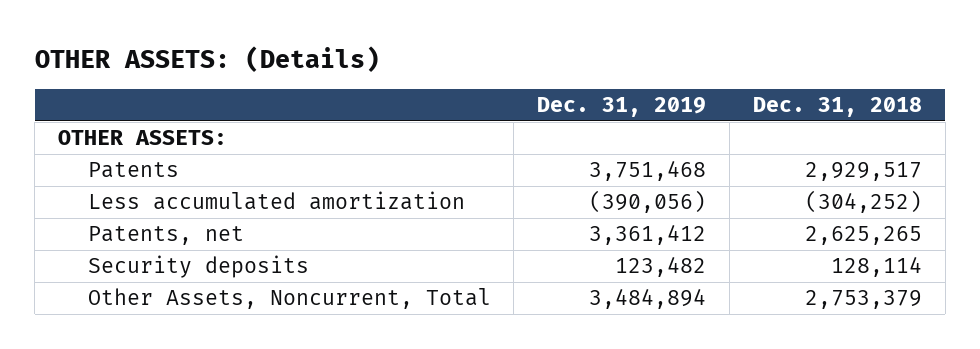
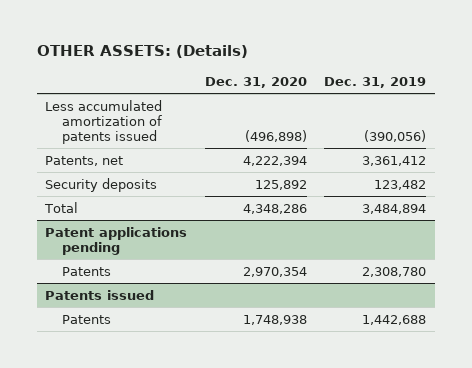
- | Dec. 31, 2019 | Dec. 31, 2018
+ | Dec. 31, 2020 | Dec. 31, 2019
- OTHER ASSETS:
- Patents | 3,751,468 | 2,929,517
- Less accumulated amortization | (390,056) | (304,252)
+ Less accumulated amortization of patents issued | (496,898) | (390,056)
- Other Assets, Noncurrent, Total | 3,484,894 | 2,753,379
+ Total | 4,348,286 | 3,484,894
+ Patent applications pending
+ Patents | 2,970,354 | 2,308,780
+ Patents issued
+ Patents | 1,748,938 | 1,442,688

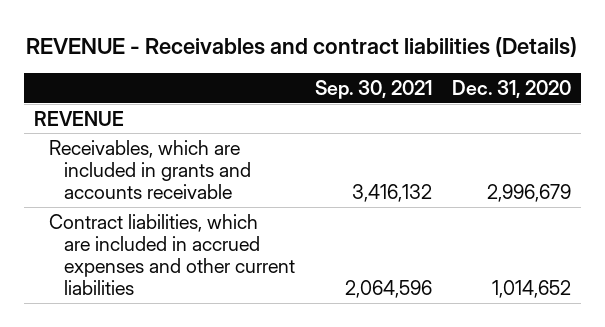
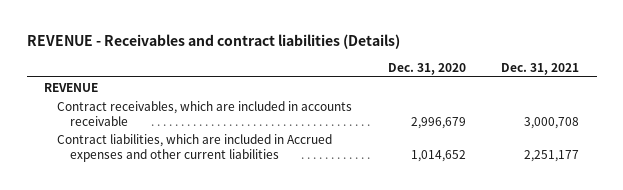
- | Sep. 30, 2021 | Dec. 31, 2020
+ | Dec. 31, 2020 | Dec. 31, 2021
- Receivables, which are included in grants and accounts receivable | 3,416,132 | 2,996,679
- Contract liabilities, which are included in accrued expenses and other current liabilities | 2,064,596 | 1,014,652
+ Contract receivables, which are included in accounts receivable | 2,996,679 | 3,000,708
+ Contract liabilities, which are included in Accrued expenses and other current liabilities | 1,014,652 | 2,251,177

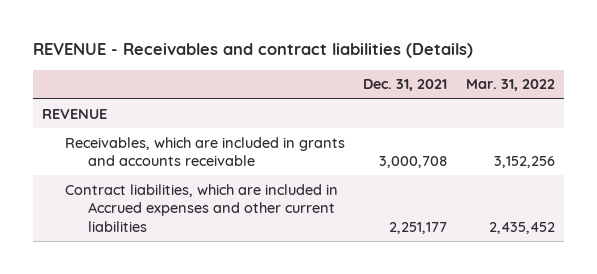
- | Dec. 31, 2020 | Dec. 31, 2021
+ | Dec. 31, 2021 | Mar. 31, 2022
- Contract receivables, which are included in accounts receivable | 2,996,679 | 3,000,708
+ Receivables, which are included in grants and accounts receivable | 3,000,708 | 3,152,256

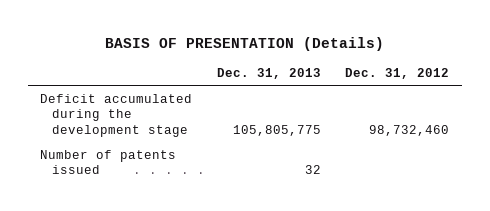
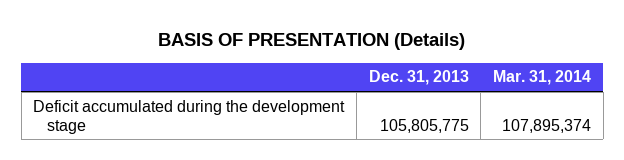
- | Dec. 31, 2013 | Dec. 31, 2012
+ | Dec. 31, 2013 | Mar. 31, 2014
- Number of patents issued | 32 |

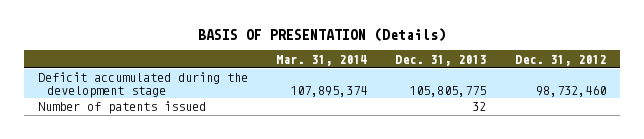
- | Dec. 31, 2013 | Mar. 31, 2014
+ | Mar. 31, 2014 | Dec. 31, 2013 | Dec. 31, 2012
+ Number of patents issued | | 32 |

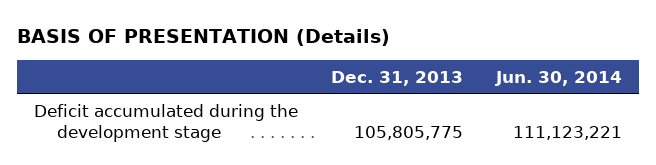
- | Mar. 31, 2014 | Dec. 31, 2013 | Dec. 31, 2012
+ | Dec. 31, 2013 | Jun. 30, 2014
- Number of patents issued | | 32 |

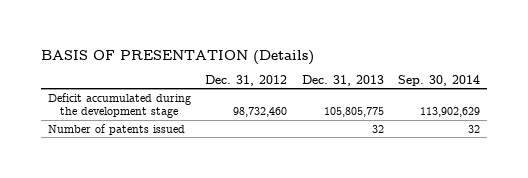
- | Dec. 31, 2013 | Jun. 30, 2014
+ | Dec. 31, 2012 | Dec. 31, 2013 | Sep. 30, 2014
+ Number of patents issued | | 32 | 32

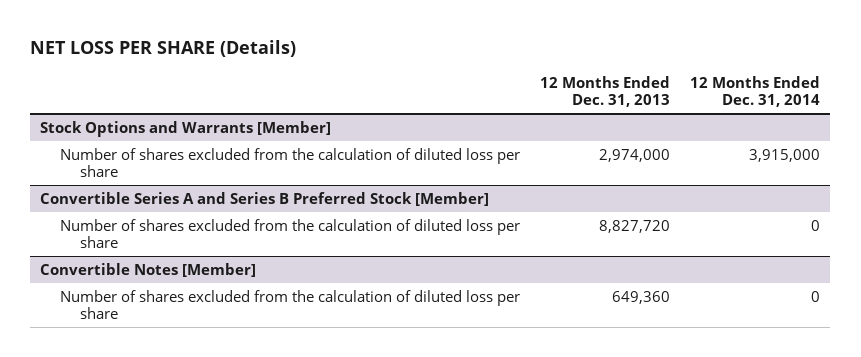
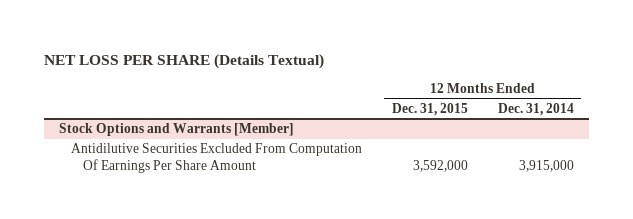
- NET LOSS PER SHARE (Details)
+ NET LOSS PER SHARE (Details Textual)
- | 12 Months Ended Dec. 31, 2013 | 12 Months Ended Dec. 31, 2014
+ | 12 Months Ended Dec. 31, 2015 | 12 Months Ended Dec. 31, 2014
@ Stock Options and Warrants [Member]
- Number of shares excluded from the calculation of diluted loss per share | 2,974,000 | 3,915,000
- Convertible Series A and Series B Preferred Stock [Member]
- Number of shares excluded from the calculation of diluted loss per share | 8,827,720 | 0
- Convertible Notes [Member]
- Number of shares excluded from the calculation of diluted loss per share | 649,360 | 0
@ Stock Options and Warrants [Member]
+ Antidilutive Securities Excluded From Computation Of Earnings Per Share Amount | 3,592,000 | 3,915,000

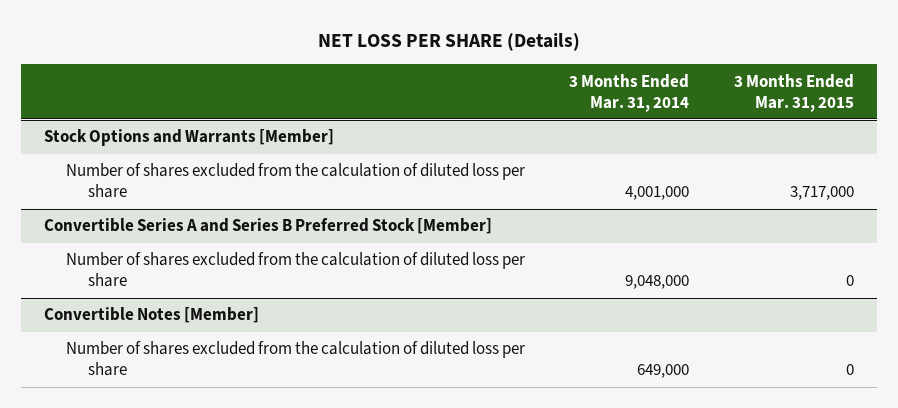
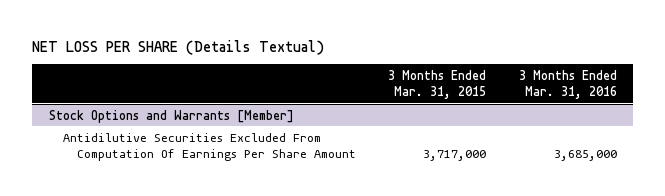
- NET LOSS PER SHARE (Details)
+ NET LOSS PER SHARE (Details Textual)
- | 3 Months Ended Mar. 31, 2014 | 3 Months Ended Mar. 31, 2015
+ | 3 Months Ended Mar. 31, 2015 | 3 Months Ended Mar. 31, 2016
@ Stock Options and Warrants [Member]
- Number of shares excluded from the calculation of diluted loss per share | 4,001,000 | 3,717,000
- Convertible Series A and Series B Preferred Stock [Member]
- Number of shares excluded from the calculation of diluted loss per share | 9,048,000 | 0
- Convertible Notes [Member]
- Number of shares excluded from the calculation of diluted loss per share | 649,000 | 0
@ Stock Options and Warrants [Member]
+ Antidilutive Securities Excluded From Computation Of Earnings Per Share Amount | 3,717,000 | 3,685,000

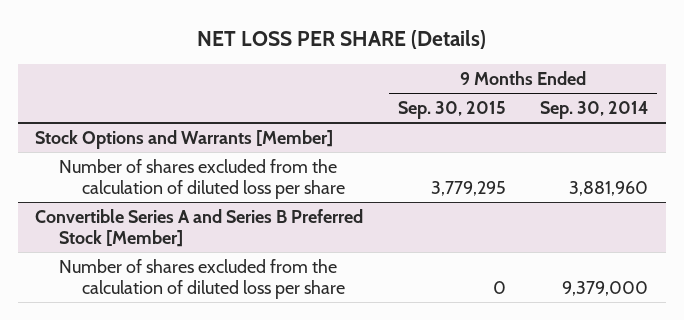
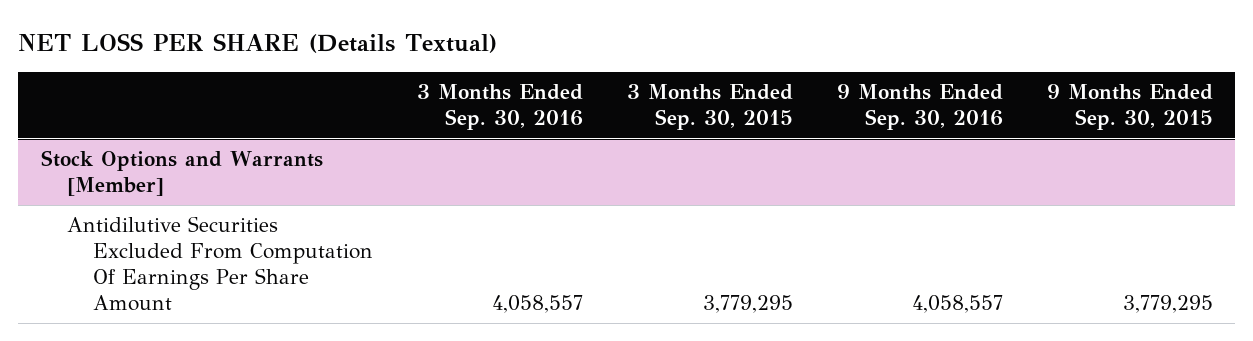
- NET LOSS PER SHARE (Details)
+ NET LOSS PER SHARE (Details Textual)
- | 9 Months Ended Sep. 30, 2015 | 9 Months Ended Sep. 30, 2014
+ | 3 Months Ended Sep. 30, 2016 | 3 Months Ended Sep. 30, 2015 | 9 Months Ended Sep. 30, 2016 | 9 Months Ended Sep. 30, 2015
@ Stock Options and Warrants [Member]
- Number of shares excluded from the calculation of diluted loss per share | 3,779,295 | 3,881,960
- Convertible Series A and Series B Preferred Stock [Member]
- Number of shares excluded from the calculation of diluted loss per share | 0 | 9,379,000
@ Stock Options and Warrants [Member]
+ Antidilutive Securities Excluded From Computation Of Earnings Per Share Amount | 4,058,557 | 3,779,295 | 4,058,557 | 3,779,295

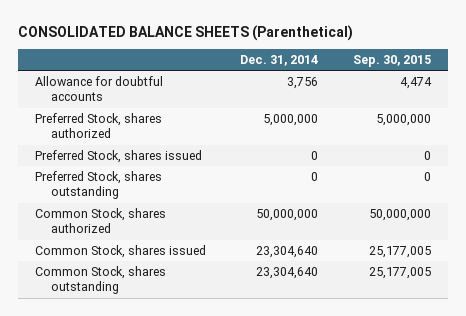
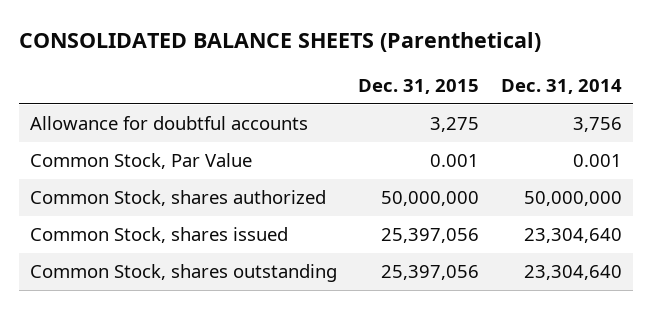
- | Dec. 31, 2014 | Sep. 30, 2015
+ | Dec. 31, 2015 | Dec. 31, 2014
- Preferred Stock, shares authorized | 5,000,000 | 5,000,000
- Preferred Stock, shares issued | 0 | 0
- Preferred Stock, shares outstanding | 0 | 0
+ Common Stock, Par Value | 0.001 | 0.001

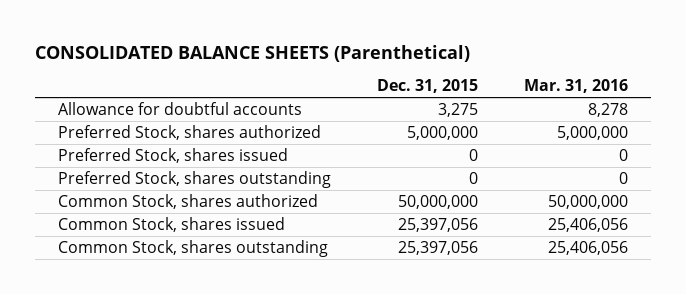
- | Dec. 31, 2015 | Dec. 31, 2014
+ | Dec. 31, 2015 | Mar. 31, 2016
- Common Stock, Par Value | 0.001 | 0.001
+ Preferred Stock, shares authorized | 5,000,000 | 5,000,000
+ Preferred Stock, shares issued | 0 | 0
+ Preferred Stock, shares outstanding | 0 | 0

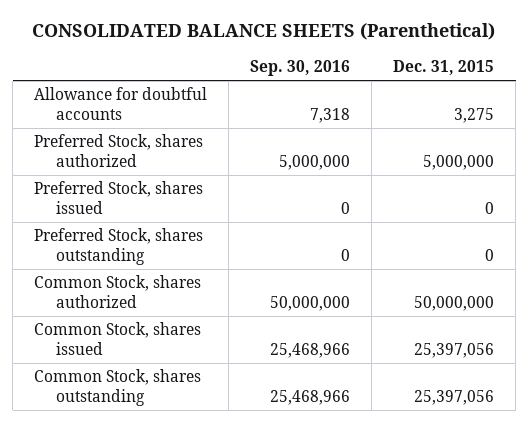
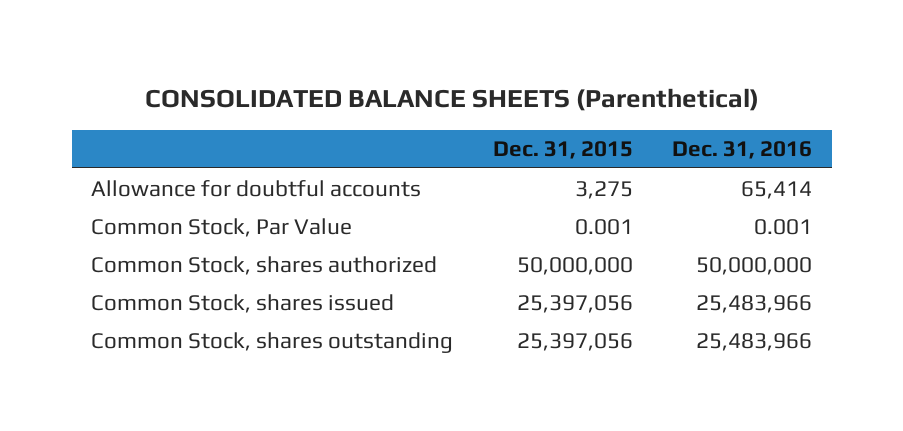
- | Sep. 30, 2016 | Dec. 31, 2015
+ | Dec. 31, 2015 | Dec. 31, 2016
- Preferred Stock, shares authorized | 5,000,000 | 5,000,000
- Preferred Stock, shares issued | 0 | 0
- Preferred Stock, shares outstanding | 0 | 0
+ Common Stock, Par Value | 0.001 | 0.001

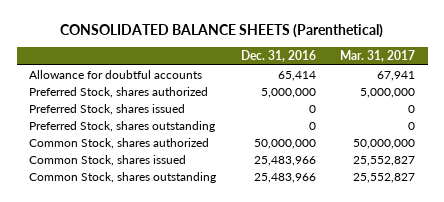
- | Dec. 31, 2015 | Dec. 31, 2016
+ | Dec. 31, 2016 | Mar. 31, 2017
- Common Stock, Par Value | 0.001 | 0.001
+ Preferred Stock, shares authorized | 5,000,000 | 5,000,000
+ Preferred Stock, shares issued | 0 | 0
+ Preferred Stock, shares outstanding | 0 | 0

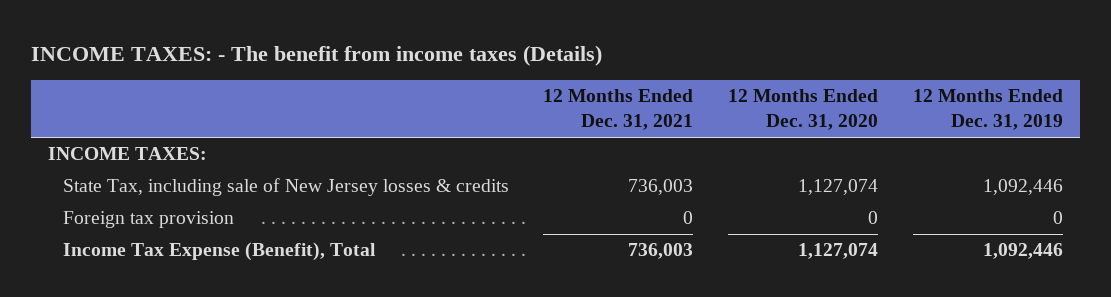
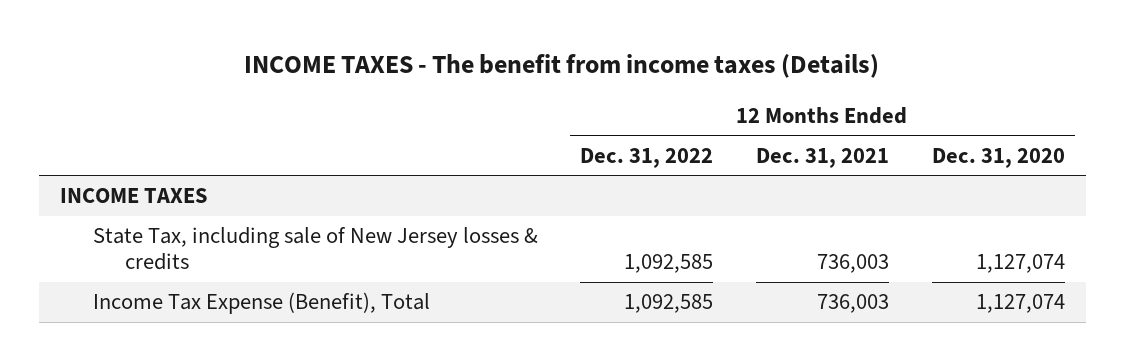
- INCOME TAXES: - The benefit from income taxes (Details)
+ INCOME TAXES - The benefit from income taxes (Details)
- | 12 Months Ended Dec. 31, 2021 | 12 Months Ended Dec. 31, 2020 | 12 Months Ended Dec. 31, 2019
+ | 12 Months Ended Dec. 31, 2022 | 12 Months Ended Dec. 31, 2021 | 12 Months Ended Dec. 31, 2020
- INCOME TAXES:
+ INCOME TAXES
- Foreign tax provision | 0 | 0 | 0

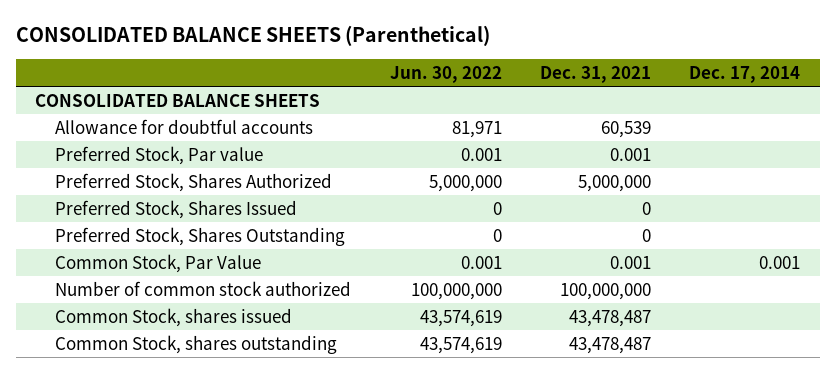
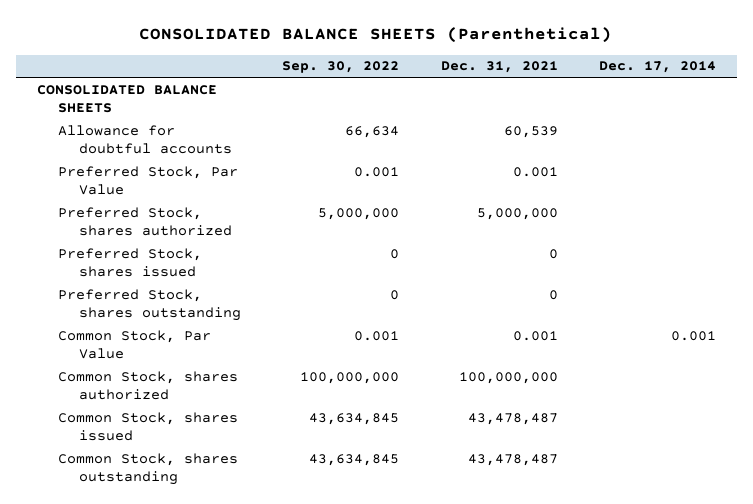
- | Jun. 30, 2022 | Dec. 31, 2021 | Dec. 17, 2014
+ | Sep. 30, 2022 | Dec. 31, 2021 | Dec. 17, 2014
- Preferred Stock, Par value | 0.001 | 0.001 |
- Preferred Stock, Shares Authorized | 5,000,000 | 5,000,000 |
- Preferred Stock, Shares Issued | 0 | 0 |
- Preferred Stock, Shares Outstanding | 0 | 0 |
+ Preferred Stock, Par Value | 0.001 | 0.001 |
+ Preferred Stock, shares authorized | 5,000,000 | 5,000,000 |
+ Preferred Stock, shares issued | 0 | 0 |
+ Preferred Stock, shares outstanding | 0 | 0 |
- Number of common stock authorized | 100,000,000 | 100,000,000 |
+ Common Stock, shares authorized | 100,000,000 | 100,000,000 |

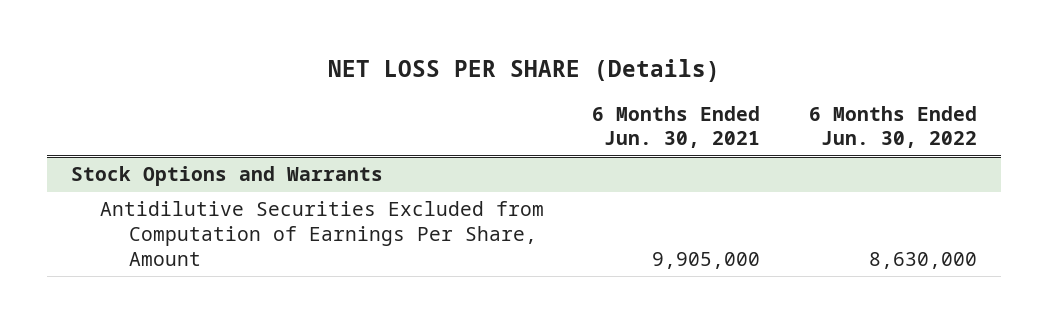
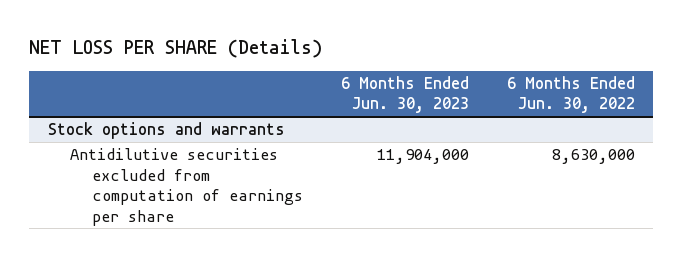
- | 6 Months Ended Jun. 30, 2021 | 6 Months Ended Jun. 30, 2022
+ | 6 Months Ended Jun. 30, 2023 | 6 Months Ended Jun. 30, 2022
- Stock Options and Warrants
- Antidilutive Securities Excluded from Computation of Earnings Per Share, Amount | 9,905,000 | 8,630,000
+ Stock options and warrants
+ Antidilutive securities excluded from computation of earnings per share | 11,904,000 | 8,630,000

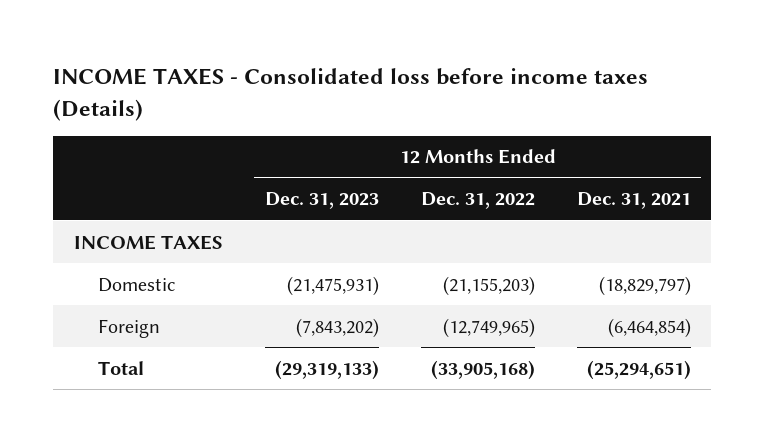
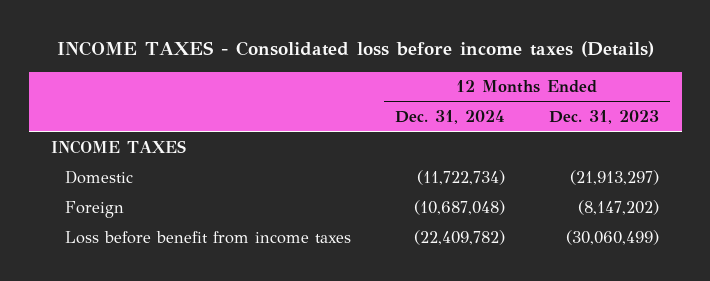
- | 12 Months Ended Dec. 31, 2023 | 12 Months Ended Dec. 31, 2022 | 12 Months Ended Dec. 31, 2021
+ | 12 Months Ended Dec. 31, 2024 | 12 Months Ended Dec. 31, 2023
- Domestic | (21,475,931) | (21,155,203) | (18,829,797)
- Foreign | (7,843,202) | (12,749,965) | (6,464,854)
- Total | (29,319,133) | (33,905,168) | (25,294,651)
+ Domestic | (11,722,734) | (21,913,297)
+ Foreign | (10,687,048) | (8,147,202)
+ Loss before benefit from income taxes | (22,409,782) | (30,060,499)

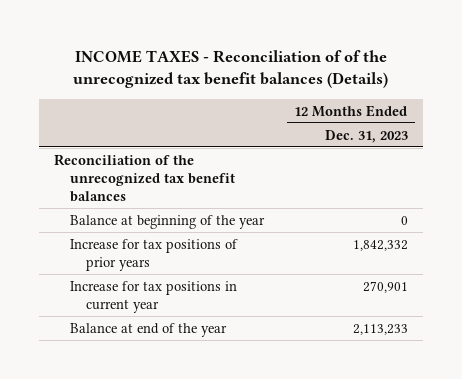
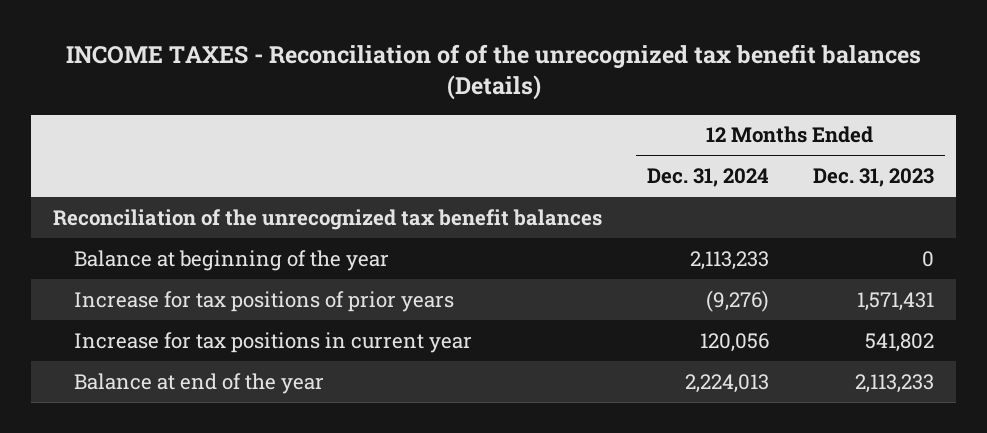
- | 12 Months Ended Dec. 31, 2023
+ | 12 Months Ended Dec. 31, 2024 | 12 Months Ended Dec. 31, 2023
- Increase for tax positions of prior years | 1,842,332
- Increase for tax positions in current year | 270,901
+ Increase for tax positions of prior years | (9,276) | 1,571,431
+ Increase for tax positions in current year | 120,056 | 541,802

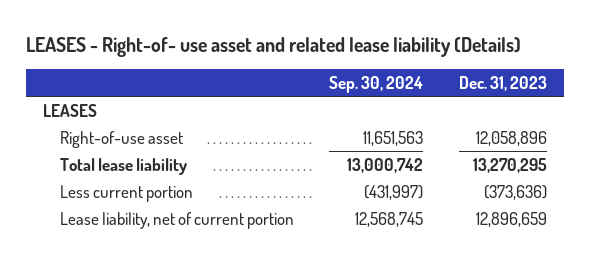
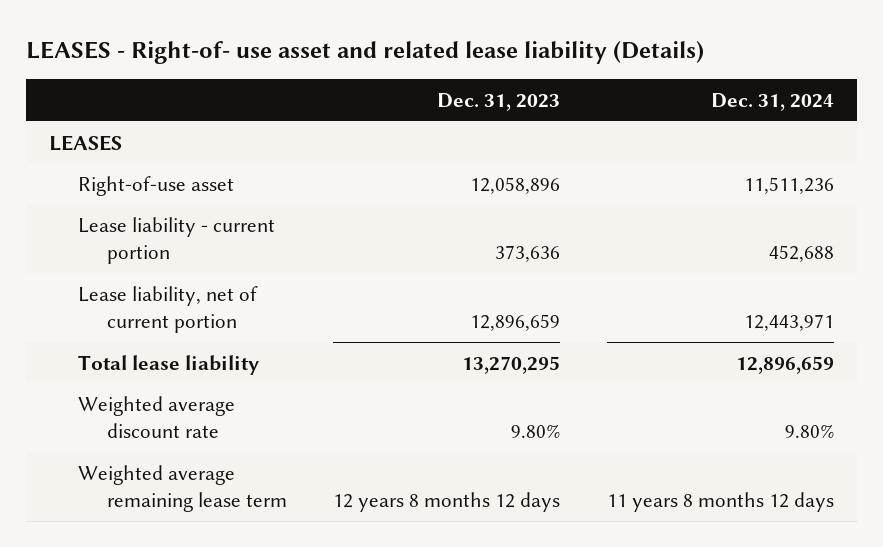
- | Sep. 30, 2024 | Dec. 31, 2023
+ | Dec. 31, 2023 | Dec. 31, 2024
- Less current portion | (431,997) | (373,636)
+ Lease liability - current portion | 373,636 | 452,688
moved down: Total lease liability | 13,270,295 | 12,896,659
+ Weighted average discount rate | 9.80% | 9.80%
+ Weighted average remaining lease term | 12 years 8 months 12 days | 11 years 8 months 12 days

